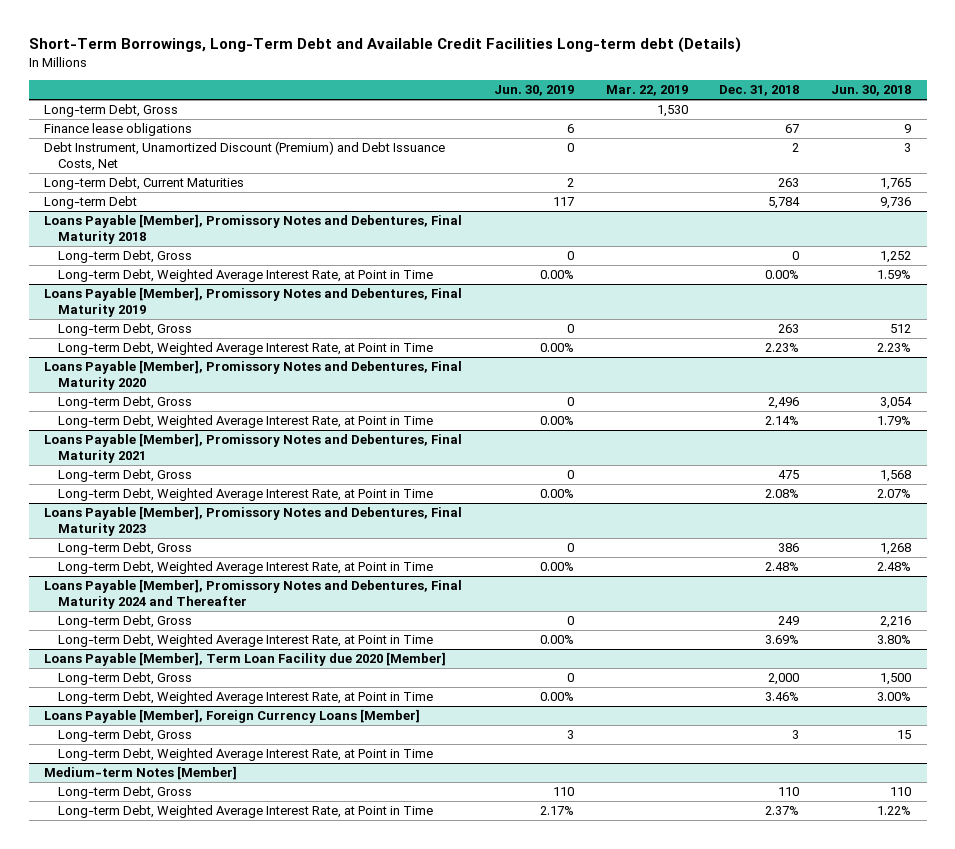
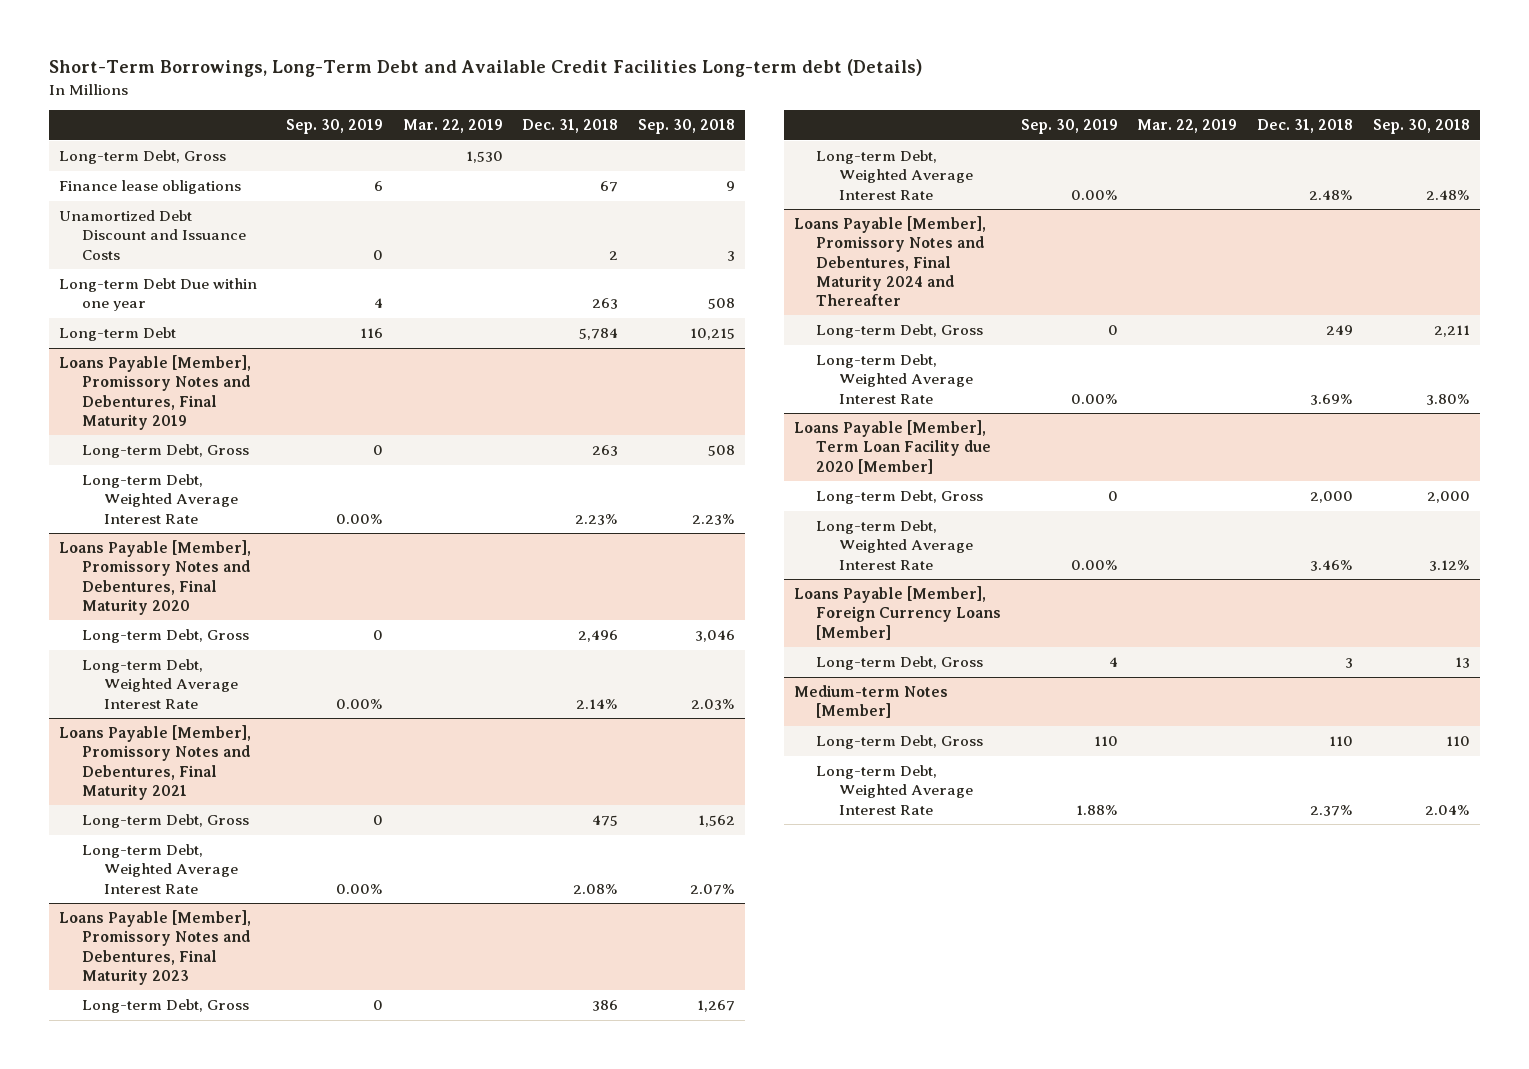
- | Jun. 30, 2019 | Mar. 22, 2019 | Dec. 31, 2018 | Jun. 30, 2018
+ | Sep. 30, 2019 | Mar. 22, 2019 | Dec. 31, 2018 | Sep. 30, 2018
- Debt Instrument, Unamortized Discount (Premium) and Debt Issuance Costs, Net | 0 | | 2 | 3
- Long-term Debt, Current Maturities | 2 | | 263 | 1,765
+ Unamortized Debt Discount and Issuance Costs | 0 | | 2 | 3
+ Long-term Debt Due within one year | 4 | | 263 | 508
- Loans Payable [Member], Promissory Notes and Debentures, Final Maturity 2018
- Long-term Debt, Gross | 0 | | 0 | 1,252
- Long-term Debt, Weighted Average Interest Rate, at Point in Time | 0.00% | | 0.00% | 1.59%
@ Loans Payable [Member], Promissory Notes and Debentures, Final Maturity 2019
- Long-term Debt, Weighted Average Interest Rate, at Point in Time | 0.00% | | 2.23% | 2.23%
+ Long-term Debt, Weighted Average Interest Rate | 0.00% | | 2.23% | 2.23%
@ Loans Payable [Member], Promissory Notes and Debentures, Final Maturity 2020
- Long-term Debt, Weighted Average Interest Rate, at Point in Time | 0.00% | | 2.14% | 1.79%
+ Long-term Debt, Weighted Average Interest Rate | 0.00% | | 2.14% | 2.03%
@ Loans Payable [Member], Promissory Notes and Debentures, Final Maturity 2021
- Long-term Debt, Weighted Average Interest Rate, at Point in Time | 0.00% | | 2.08% | 2.07%
+ Long-term Debt, Weighted Average Interest Rate | 0.00% | | 2.08% | 2.07%
@ Loans Payable [Member], Promissory Notes and Debentures, Final Maturity 2023
- Long-term Debt, Weighted Average Interest Rate, at Point in Time | 0.00% | | 2.48% | 2.48%
+ Long-term Debt, Weighted Average Interest Rate | 0.00% | | 2.48% | 2.48%
@ Loans Payable [Member], Promissory Notes and Debentures, Final Maturity 2024 and Thereafter
- Long-term Debt, Weighted Average Interest Rate, at Point in Time | 0.00% | | 3.69% | 3.80%
+ Long-term Debt, Weighted Average Interest Rate | 0.00% | | 3.69% | 3.80%
@ Loans Payable [Member], Term Loan Facility due 2020 [Member]
- Long-term Debt, Weighted Average Interest Rate, at Point in Time | 0.00% | | 3.46% | 3.00%
+ Long-term Debt, Weighted Average Interest Rate | 0.00% | | 3.46% | 3.12%
@ Loans Payable [Member], Foreign Currency Loans [Member]
- Long-term Debt, Weighted Average Interest Rate, at Point in Time
@ Medium-term Notes [Member]
- Long-term Debt, Weighted Average Interest Rate, at Point in Time | 2.17% | | 2.37% | 1.22%
+ Long-term Debt, Weighted Average Interest Rate | 1.88% | | 2.37% | 2.04%

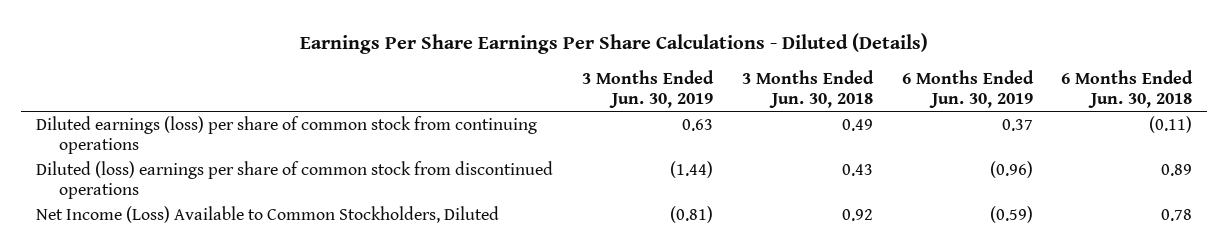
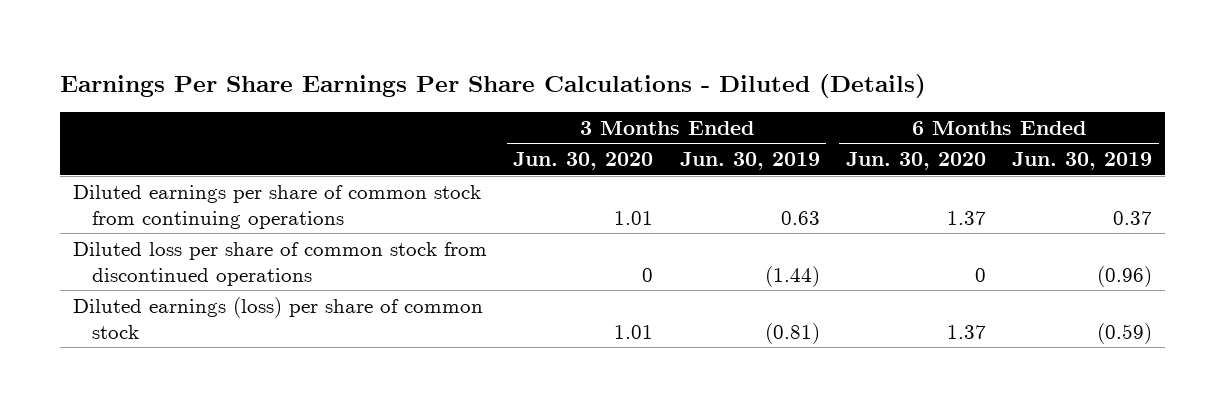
- | 3 Months Ended Jun. 30, 2019 | 3 Months Ended Jun. 30, 2018 | 6 Months Ended Jun. 30, 2019 | 6 Months Ended Jun. 30, 2018
+ | 3 Months Ended Jun. 30, 2020 | 3 Months Ended Jun. 30, 2019 | 6 Months Ended Jun. 30, 2020 | 6 Months Ended Jun. 30, 2019
- Diluted earnings (loss) per share of common stock from continuing operations | 0.63 | 0.49 | 0.37 | (0.11)
- Diluted (loss) earnings per share of common stock from discontinued operations | (1.44) | 0.43 | (0.96) | 0.89
- Net Income (Loss) Available to Common Stockholders, Diluted | (0.81) | 0.92 | (0.59) | 0.78
+ Diluted earnings per share of common stock from continuing operations | 1.01 | 0.63 | 1.37 | 0.37
+ Diluted loss per share of common stock from discontinued operations | 0 | (1.44) | 0 | (0.96)
+ Diluted earnings (loss) per share of common stock | 1.01 | (0.81) | 1.37 | (0.59)

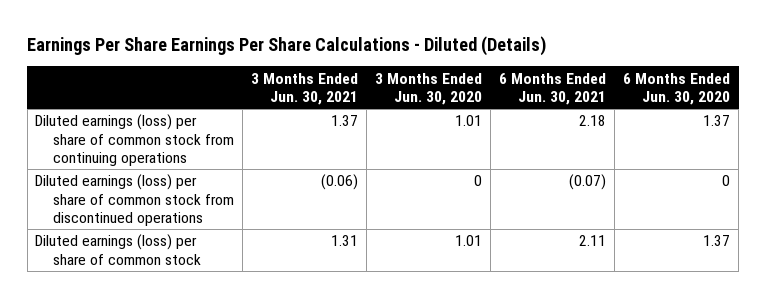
- | 3 Months Ended Jun. 30, 2020 | 3 Months Ended Jun. 30, 2019 | 6 Months Ended Jun. 30, 2020 | 6 Months Ended Jun. 30, 2019
+ | 3 Months Ended Jun. 30, 2021 | 3 Months Ended Jun. 30, 2020 | 6 Months Ended Jun. 30, 2021 | 6 Months Ended Jun. 30, 2020
- Diluted earnings per share of common stock from continuing operations | 1.01 | 0.63 | 1.37 | 0.37
- Diluted loss per share of common stock from discontinued operations | 0 | (1.44) | 0 | (0.96)
+ Diluted earnings (loss) per share of common stock from continuing operations | 1.37 | 1.01 | 2.18 | 1.37
+ Diluted earnings (loss) per share of common stock from discontinued operations | (0.06) | 0 | (0.07) | 0

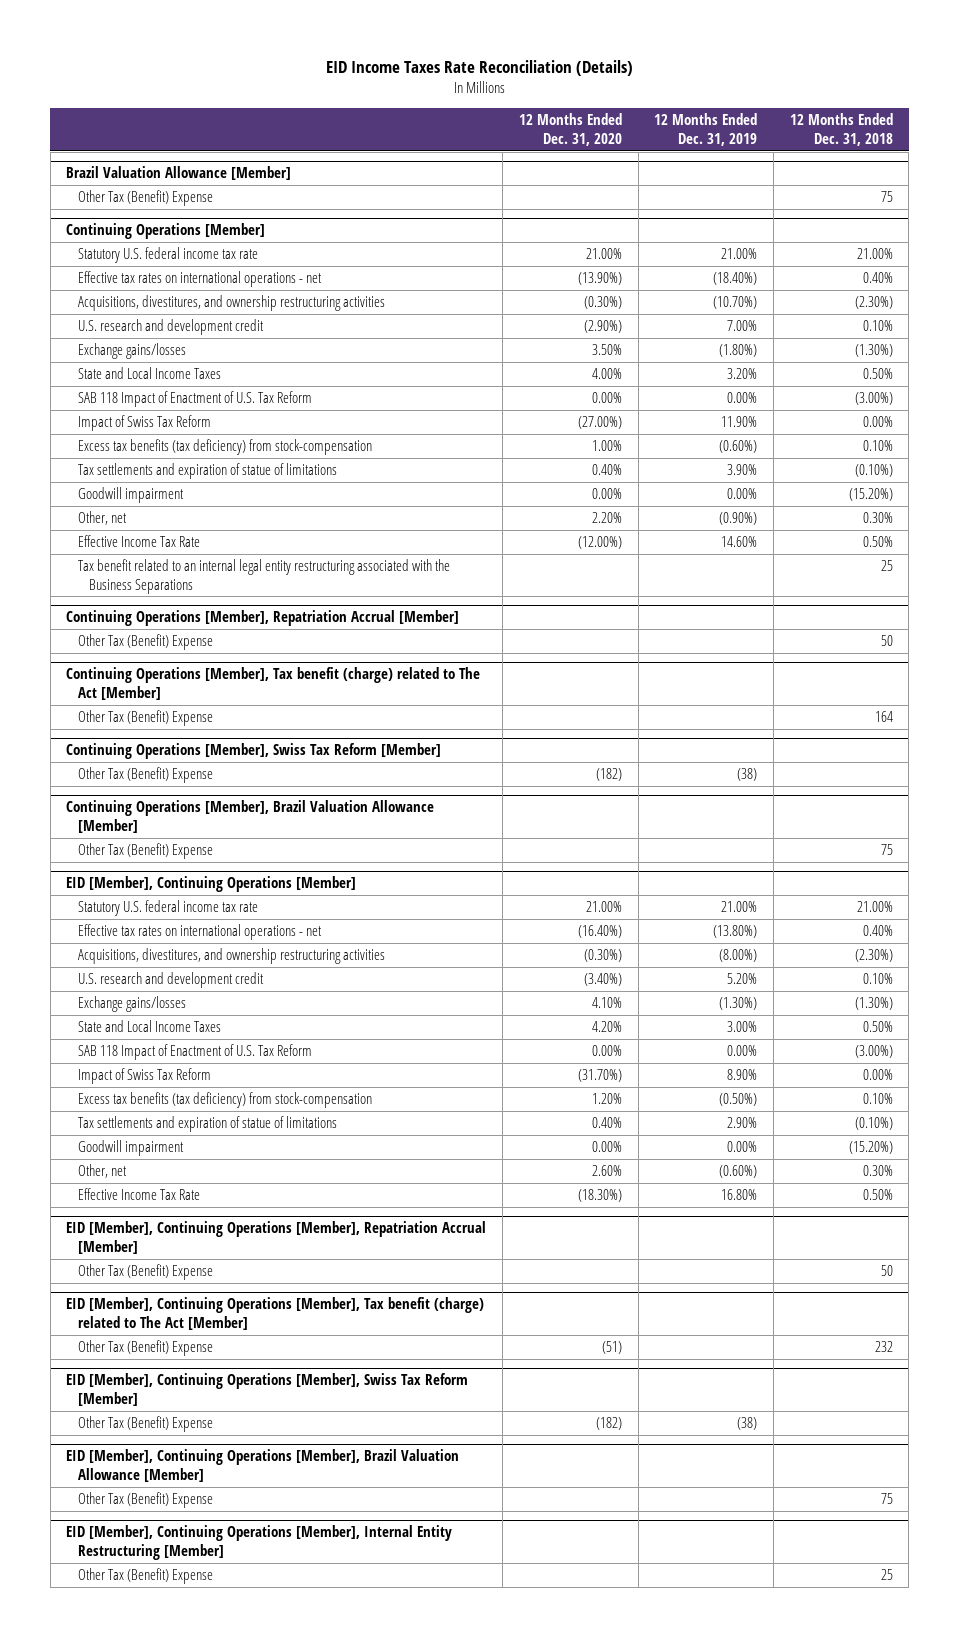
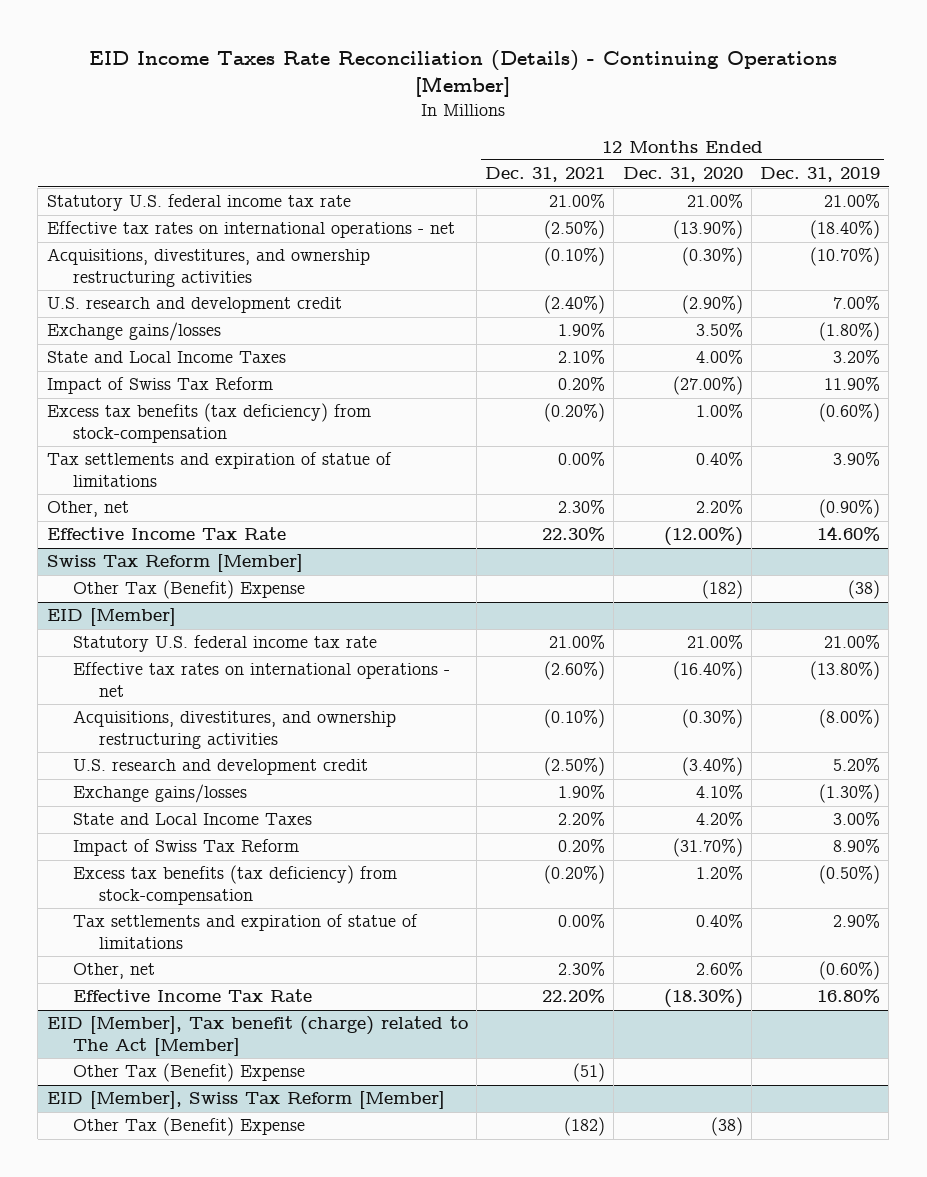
- EID Income Taxes Rate Reconciliation (Details)
+ EID Income Taxes Rate Reconciliation (Details) - Continuing Operations [Member]
- | 12 Months Ended Dec. 31, 2020 | 12 Months Ended Dec. 31, 2019 | 12 Months Ended Dec. 31, 2018
+ | 12 Months Ended Dec. 31, 2021 | 12 Months Ended Dec. 31, 2020 | 12 Months Ended Dec. 31, 2019
- Brazil Valuation Allowance [Member]
- Other Tax (Benefit) Expense | | | 75
- Continuing Operations [Member]
- SAB 118 Impact of Enactment of U.S. Tax Reform | 0.00% | 0.00% | (3.00%)
- Goodwill impairment | 0.00% | 0.00% | (15.20%)
- Tax benefit related to an internal legal entity restructuring associated with the Business Separations | | | 25
- Continuing Operations [Member], Repatriation Accrual [Member]
- Other Tax (Benefit) Expense | | | 50
- Continuing Operations [Member], Tax benefit (charge) related to The Act [Member]
- Other Tax (Benefit) Expense | | | 164
- Continuing Operations [Member], Swiss Tax Reform [Member]
+ Swiss Tax Reform [Member]
- Continuing Operations [Member], Brazil Valuation Allowance [Member]
- Other Tax (Benefit) Expense | | | 75
- EID [Member], Continuing Operations [Member]
+ EID [Member]
- SAB 118 Impact of Enactment of U.S. Tax Reform | 0.00% | 0.00% | (3.00%)
- Goodwill impairment | 0.00% | 0.00% | (15.20%)
- EID [Member], Continuing Operations [Member], Repatriation Accrual [Member]
- Other Tax (Benefit) Expense | | | 50
- EID [Member], Continuing Operations [Member], Tax benefit (charge) related to The Act [Member]
- Other Tax (Benefit) Expense | (51) | | 232
- EID [Member], Continuing Operations [Member], Swiss Tax Reform [Member]
- Other Tax (Benefit) Expense | (182) | (38) |
- EID [Member], Continuing Operations [Member], Brazil Valuation Allowance [Member]
- Other Tax (Benefit) Expense | | | 75
- EID [Member], Continuing Operations [Member], Internal Entity Restructuring [Member]
+ EID [Member], Tax benefit (charge) related to The Act [Member]
+ EID [Member], Swiss Tax Reform [Member]
+ Other Tax (Benefit) Expense | (182) | (38) |

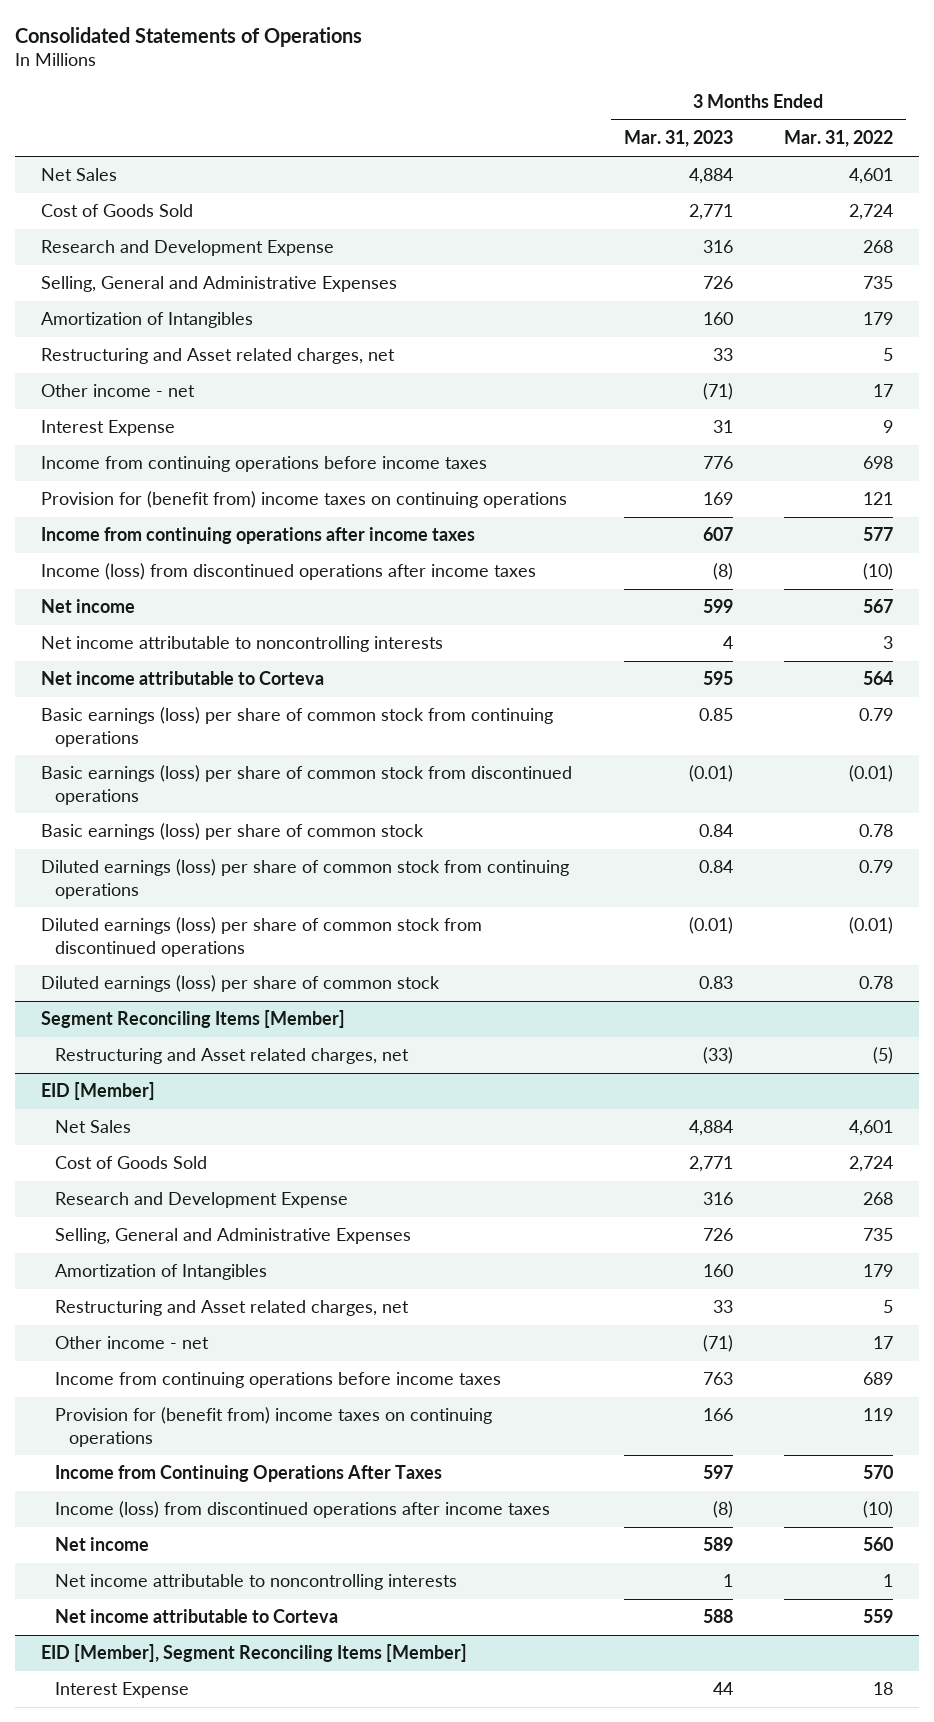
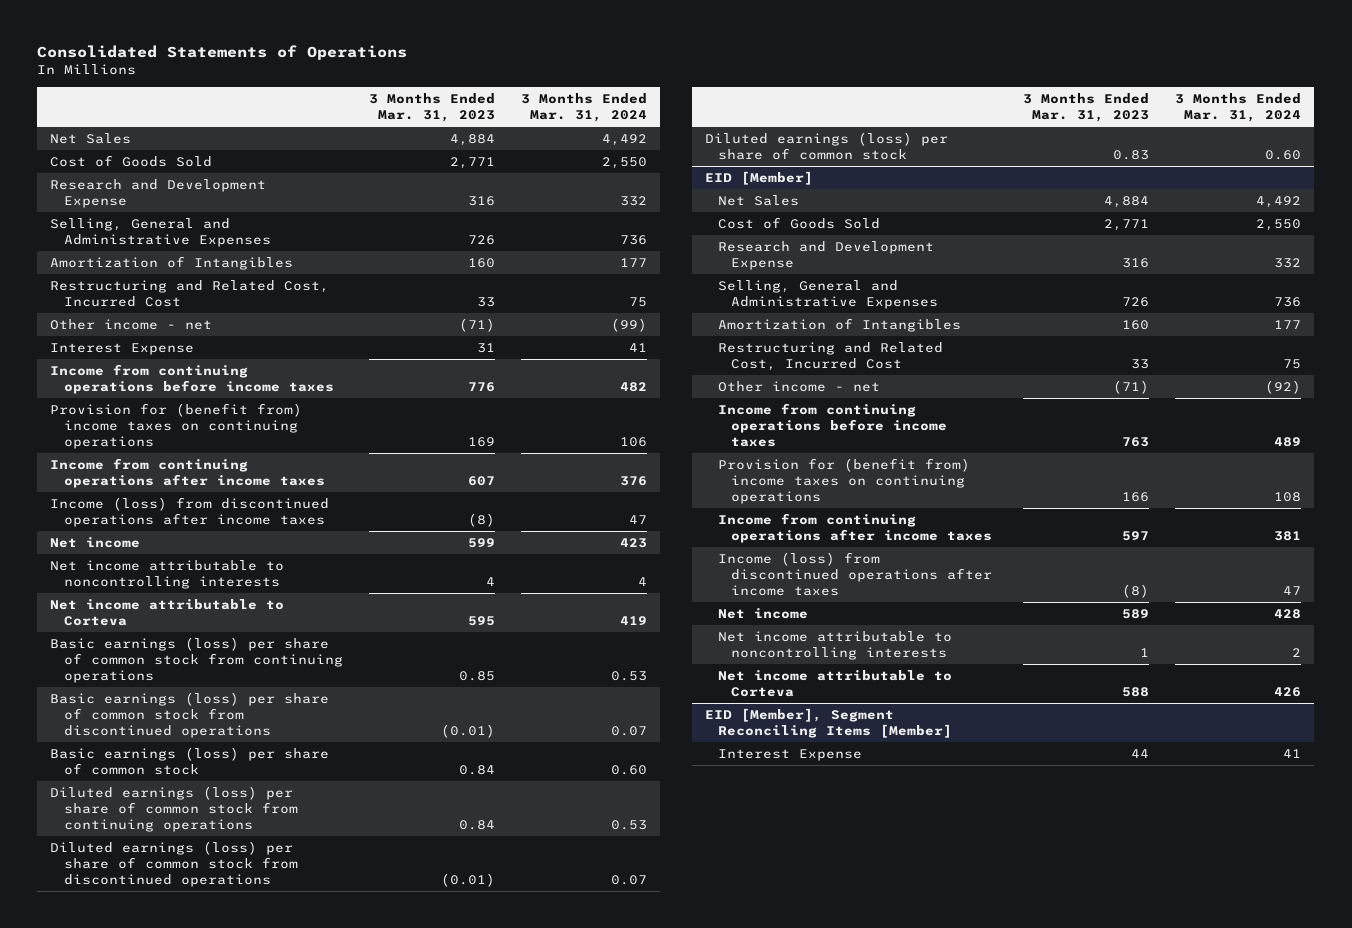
- | 3 Months Ended Mar. 31, 2023 | 3 Months Ended Mar. 31, 2022
+ | 3 Months Ended Mar. 31, 2023 | 3 Months Ended Mar. 31, 2024
- Restructuring and Asset related charges, net | 33 | 5
+ Restructuring and Related Cost, Incurred Cost | 33 | 75
- Segment Reconciling Items [Member]
- Restructuring and Asset related charges, net | (33) | (5)
@ EID [Member]
- Restructuring and Asset related charges, net | 33 | 5
+ Restructuring and Related Cost, Incurred Cost | 33 | 75
- Income from Continuing Operations After Taxes | 597 | 570
+ Income from continuing operations after income taxes | 597 | 381

